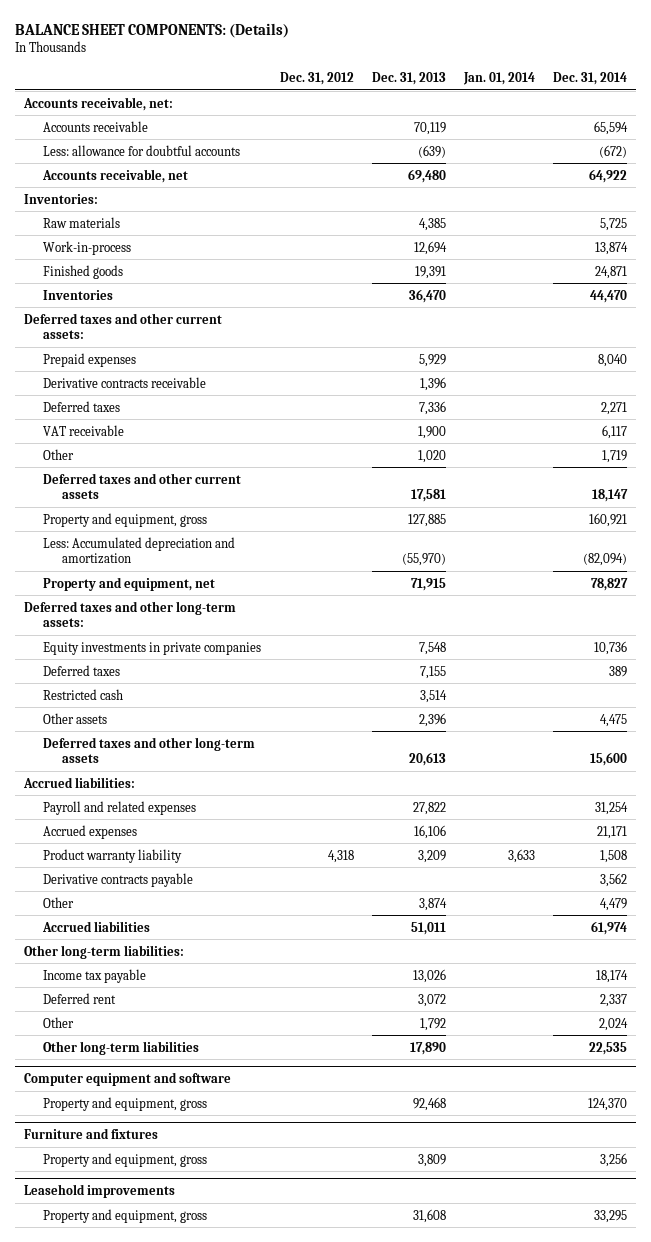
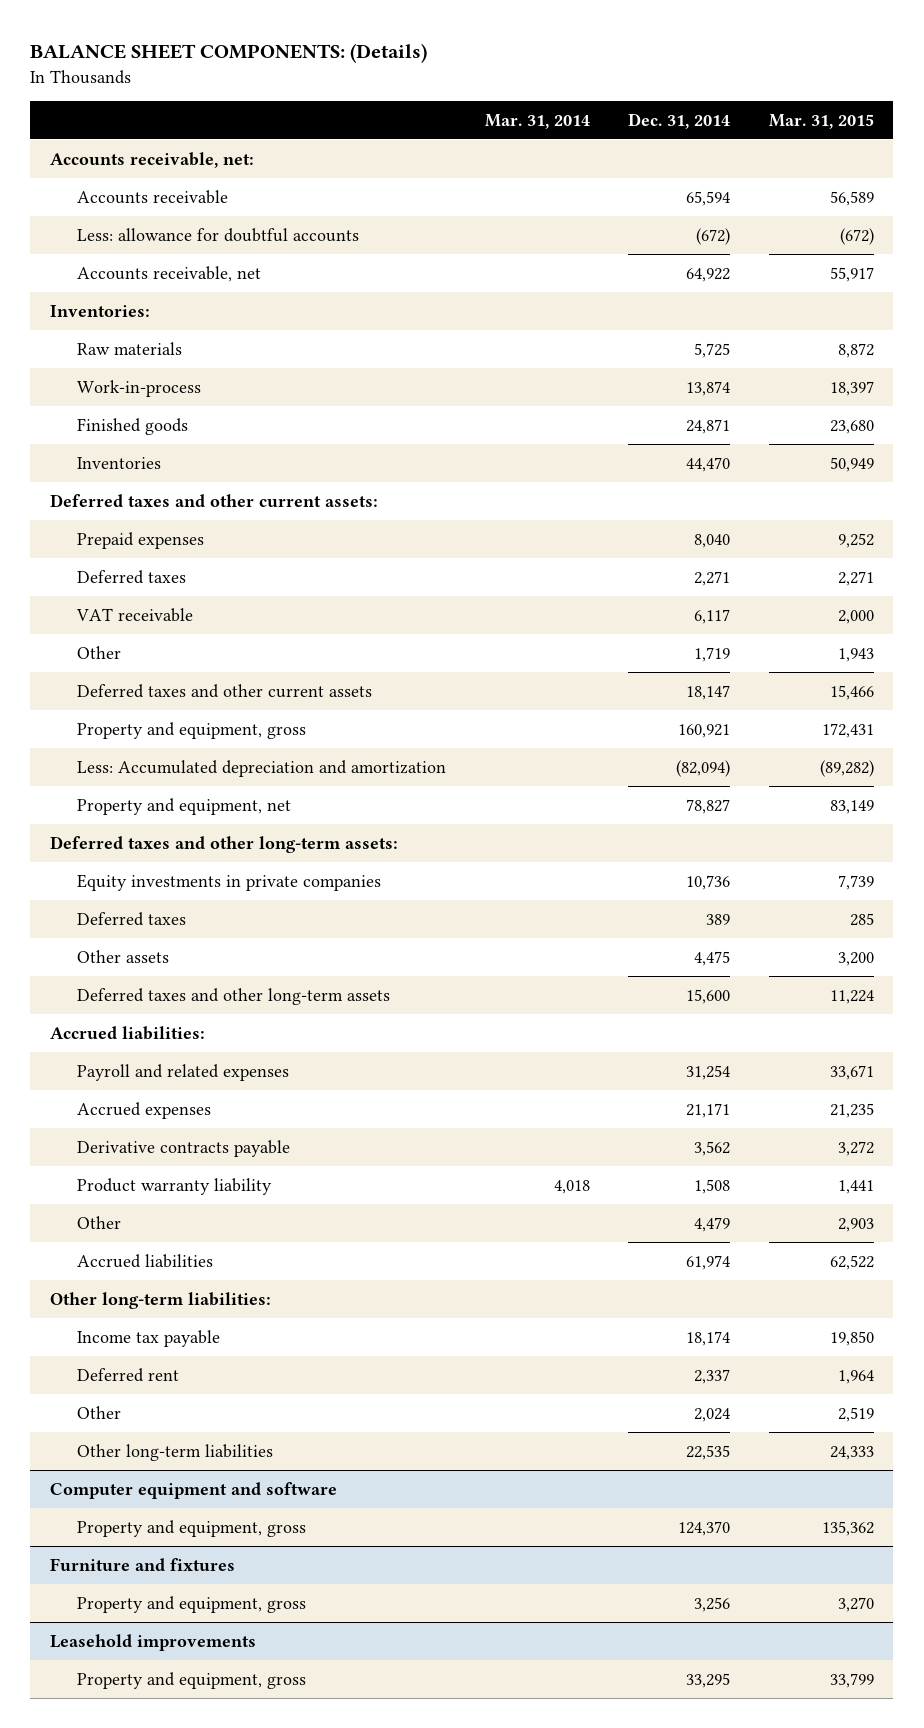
- | Dec. 31, 2012 | Dec. 31, 2013 | Jan. 01, 2014 | Dec. 31, 2014
+ | Mar. 31, 2014 | Dec. 31, 2014 | Mar. 31, 2015
- Derivative contracts receivable | | 1,396 | |
- Restricted cash | | 3,514 | |
moved down: Product warranty liability | 4,018 | 1,508 | 1,441

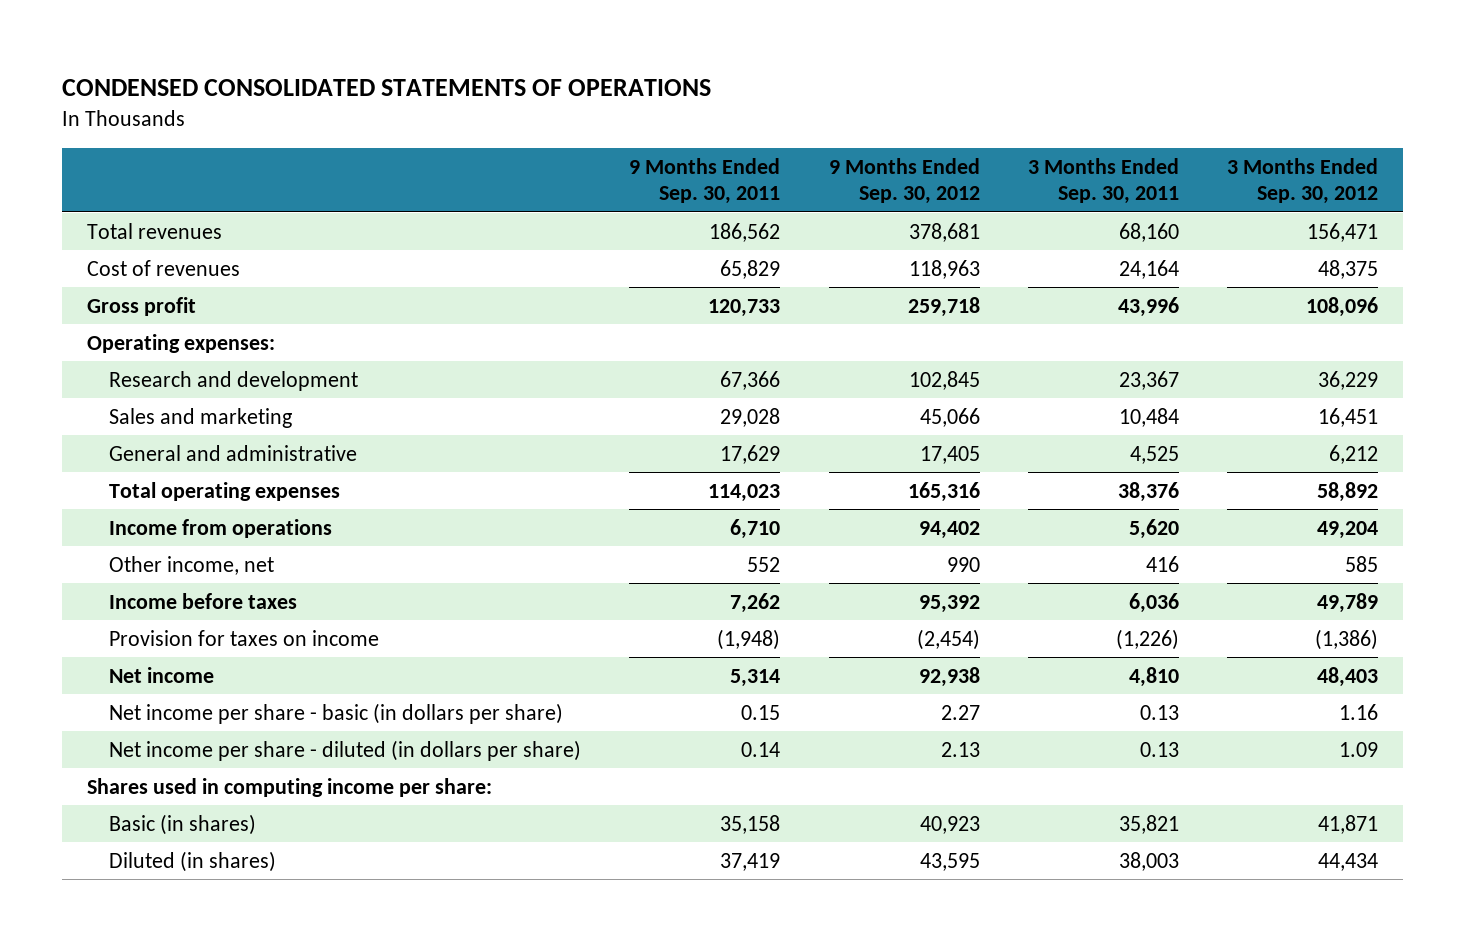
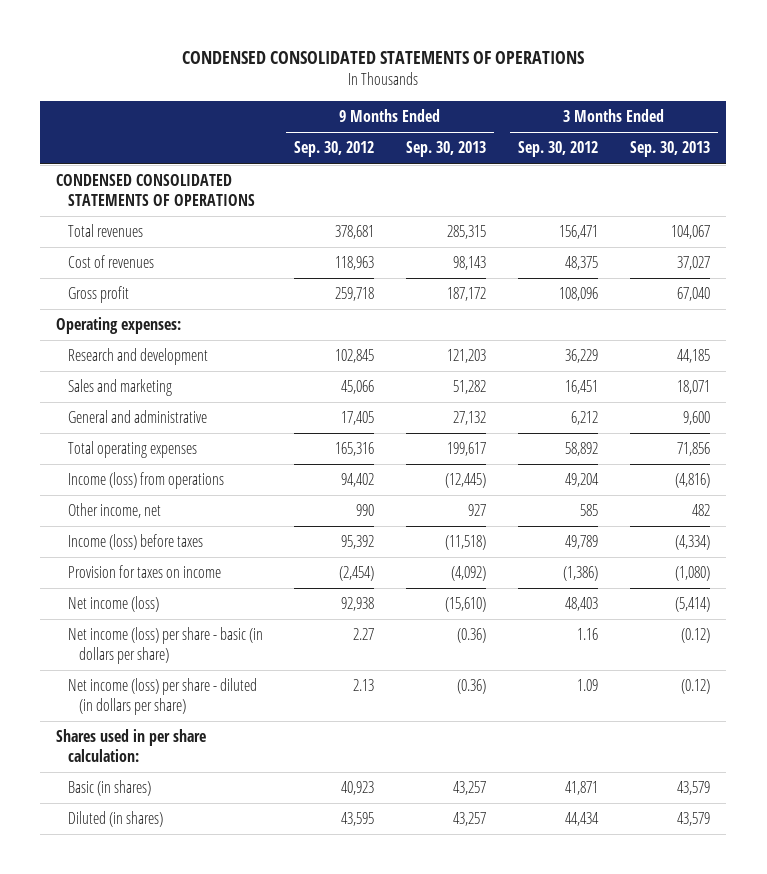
- | 9 Months Ended Sep. 30, 2011 | 9 Months Ended Sep. 30, 2012 | 3 Months Ended Sep. 30, 2011 | 3 Months Ended Sep. 30, 2012
+ | 9 Months Ended Sep. 30, 2012 | 9 Months Ended Sep. 30, 2013 | 3 Months Ended Sep. 30, 2012 | 3 Months Ended Sep. 30, 2013
+ CONDENSED CONSOLIDATED STATEMENTS OF OPERATIONS
- Income from operations | 6,710 | 94,402 | 5,620 | 49,204
+ Income (loss) from operations | 94,402 | (12,445) | 49,204 | (4,816)
- Income before taxes | 7,262 | 95,392 | 6,036 | 49,789
+ Income (loss) before taxes | 95,392 | (11,518) | 49,789 | (4,334)
- Net income | 5,314 | 92,938 | 4,810 | 48,403
- Net income per share - basic (in dollars per share) | 0.15 | 2.27 | 0.13 | 1.16
- Net income per share - diluted (in dollars per share) | 0.14 | 2.13 | 0.13 | 1.09
- Shares used in computing income per share:
+ Net income (loss) | 92,938 | (15,610) | 48,403 | (5,414)
+ Net income (loss) per share - basic (in dollars per share) | 2.27 | (0.36) | 1.16 | (0.12)
+ Net income (loss) per share - diluted (in dollars per share) | 2.13 | (0.36) | 1.09 | (0.12)
+ Shares used in per share calculation:

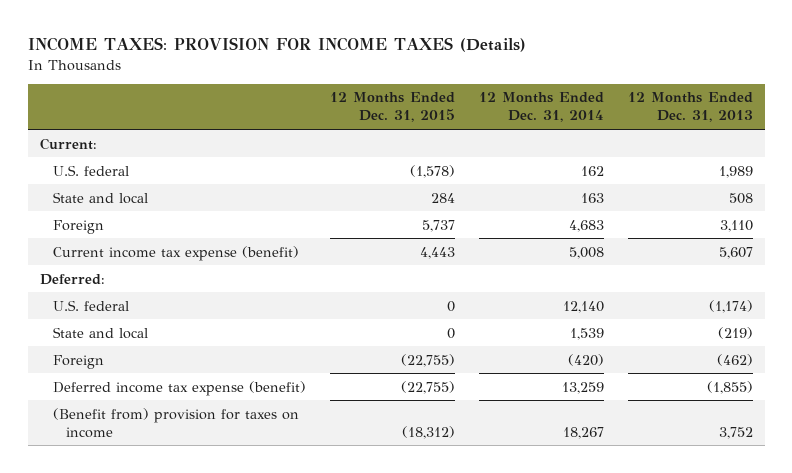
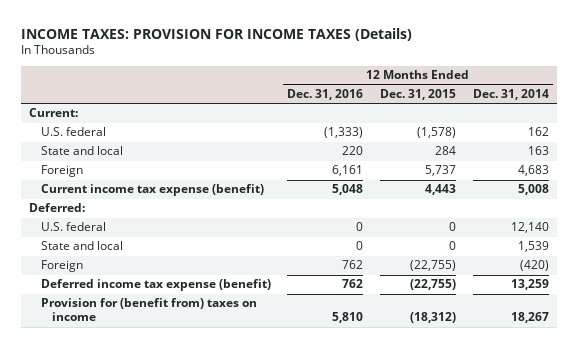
- | 12 Months Ended Dec. 31, 2015 | 12 Months Ended Dec. 31, 2014 | 12 Months Ended Dec. 31, 2013
+ | 12 Months Ended Dec. 31, 2016 | 12 Months Ended Dec. 31, 2015 | 12 Months Ended Dec. 31, 2014
- (Benefit from) provision for taxes on income | (18,312) | 18,267 | 3,752
+ Provision for (benefit from) taxes on income | 5,810 | (18,312) | 18,267

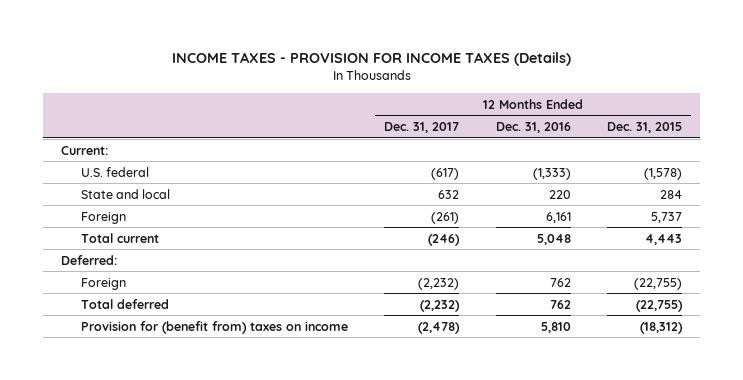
- INCOME TAXES: PROVISION FOR INCOME TAXES (Details)
+ INCOME TAXES - PROVISION FOR INCOME TAXES (Details)
- | 12 Months Ended Dec. 31, 2016 | 12 Months Ended Dec. 31, 2015 | 12 Months Ended Dec. 31, 2014
+ | 12 Months Ended Dec. 31, 2017 | 12 Months Ended Dec. 31, 2016 | 12 Months Ended Dec. 31, 2015
- Current income tax expense (benefit) | 5,048 | 4,443 | 5,008
+ Total current | (246) | 5,048 | 4,443
- U.S. federal | 0 | 0 | 12,140
- State and local | 0 | 0 | 1,539
- Deferred income tax expense (benefit) | 762 | (22,755) | 13,259
+ Total deferred | (2,232) | 762 | (22,755)

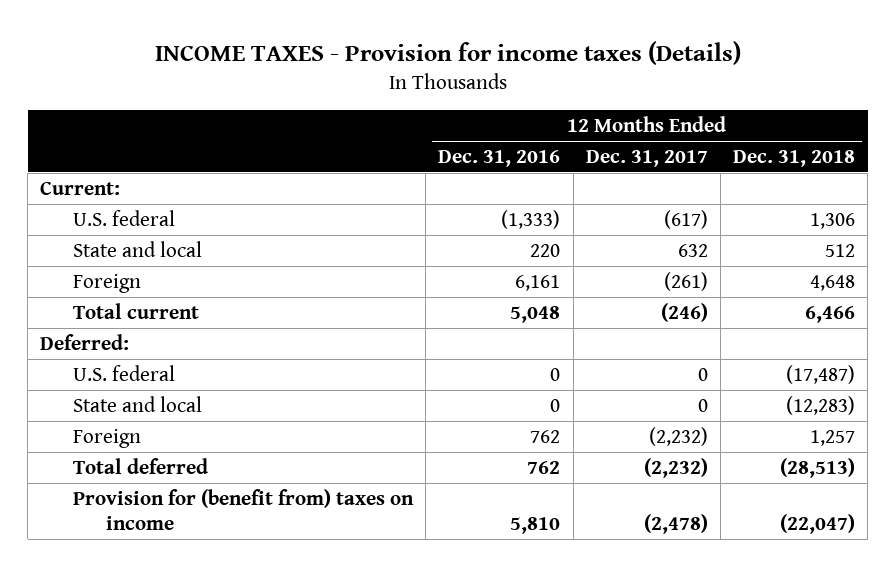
- INCOME TAXES - PROVISION FOR INCOME TAXES (Details)
+ INCOME TAXES - Provision for income taxes (Details)
- | 12 Months Ended Dec. 31, 2017 | 12 Months Ended Dec. 31, 2016 | 12 Months Ended Dec. 31, 2015
+ | 12 Months Ended Dec. 31, 2016 | 12 Months Ended Dec. 31, 2017 | 12 Months Ended Dec. 31, 2018
+ U.S. federal | 0 | 0 | (17,487)
+ State and local | 0 | 0 | (12,283)

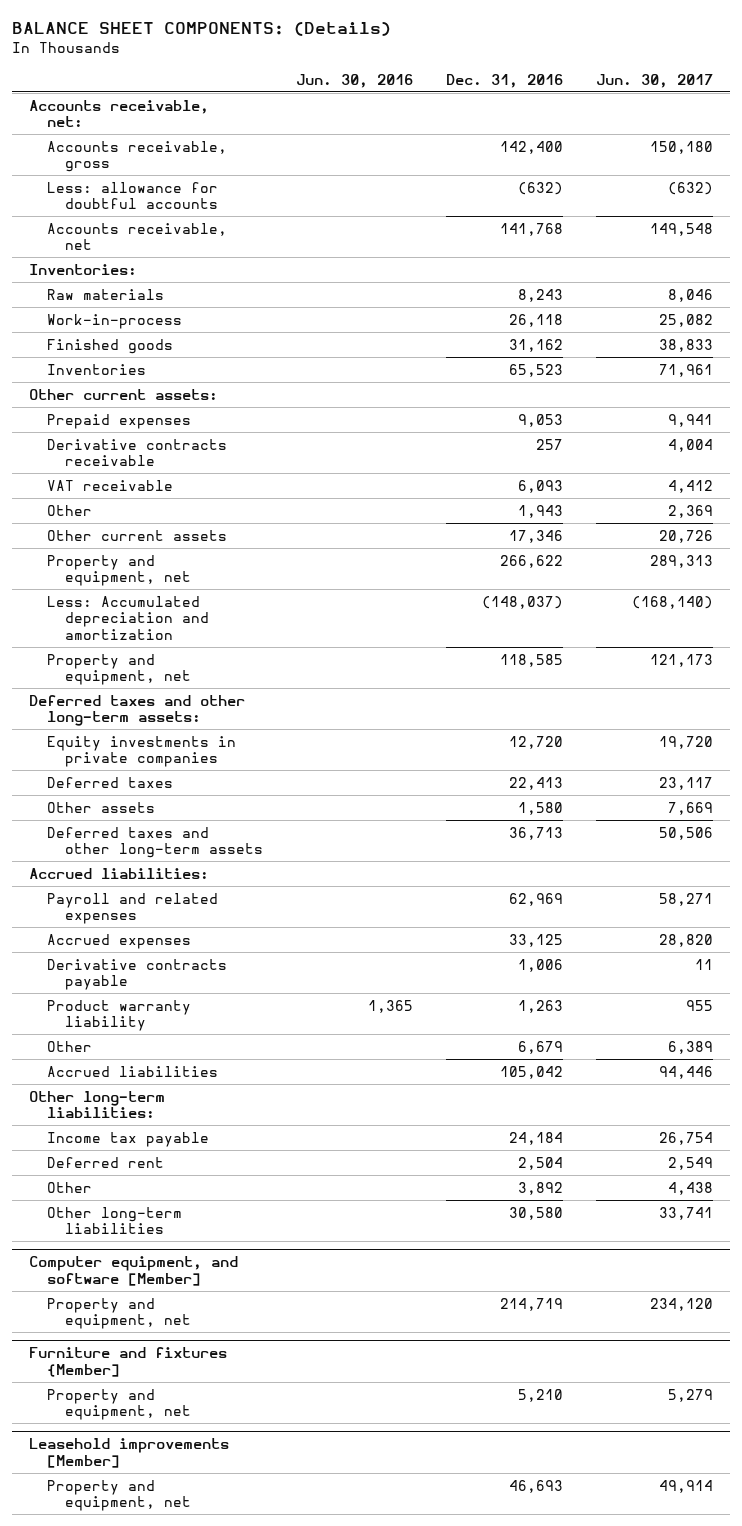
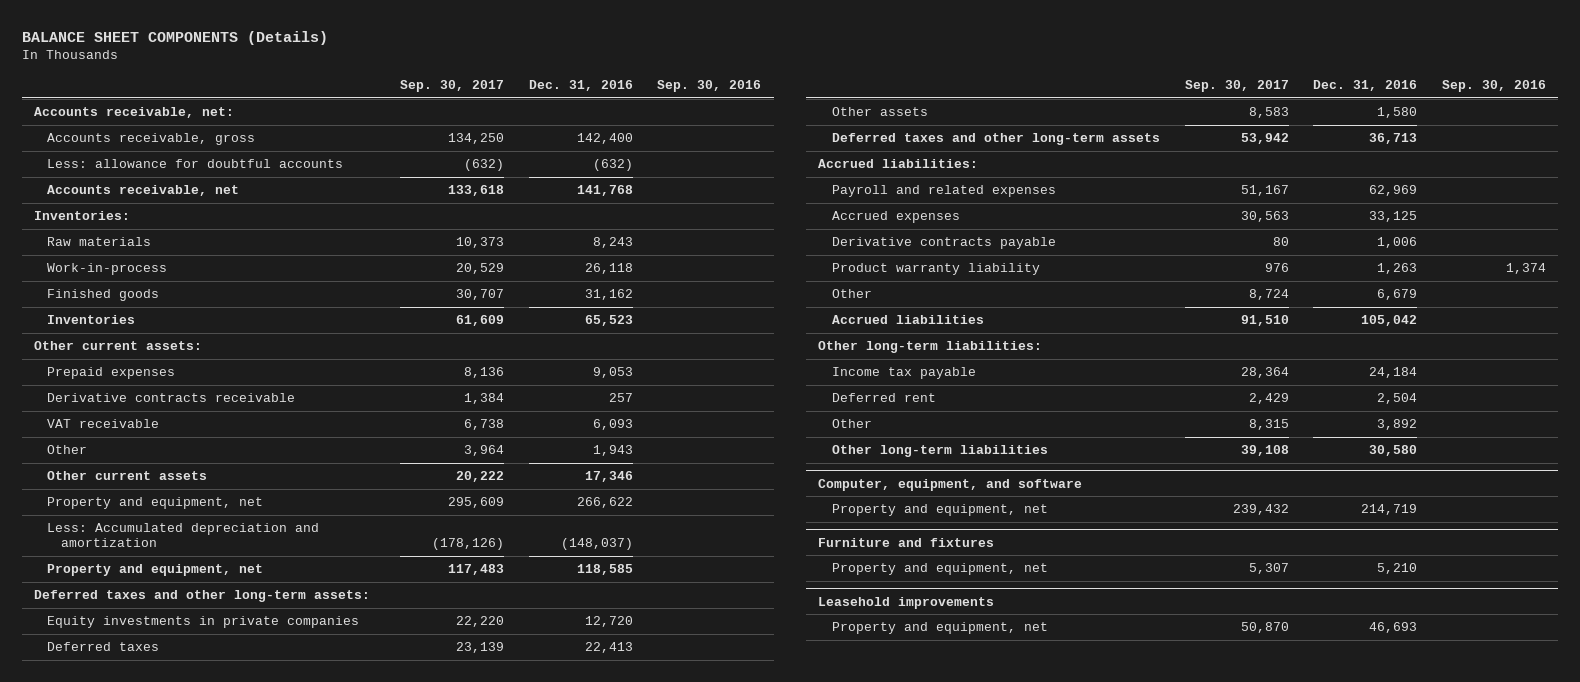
- BALANCE SHEET COMPONENTS: (Details)
+ BALANCE SHEET COMPONENTS (Details)
- | Jun. 30, 2016 | Dec. 31, 2016 | Jun. 30, 2017
+ | Sep. 30, 2017 | Dec. 31, 2016 | Sep. 30, 2016
- Computer equipment, and software [Member]
+ Computer, equipment, and software
- Furniture and fixtures {Member]
+ Furniture and fixtures
- Leasehold improvements [Member]
+ Leasehold improvements

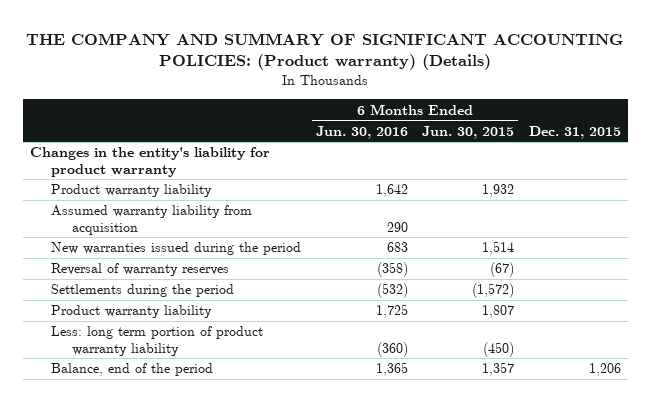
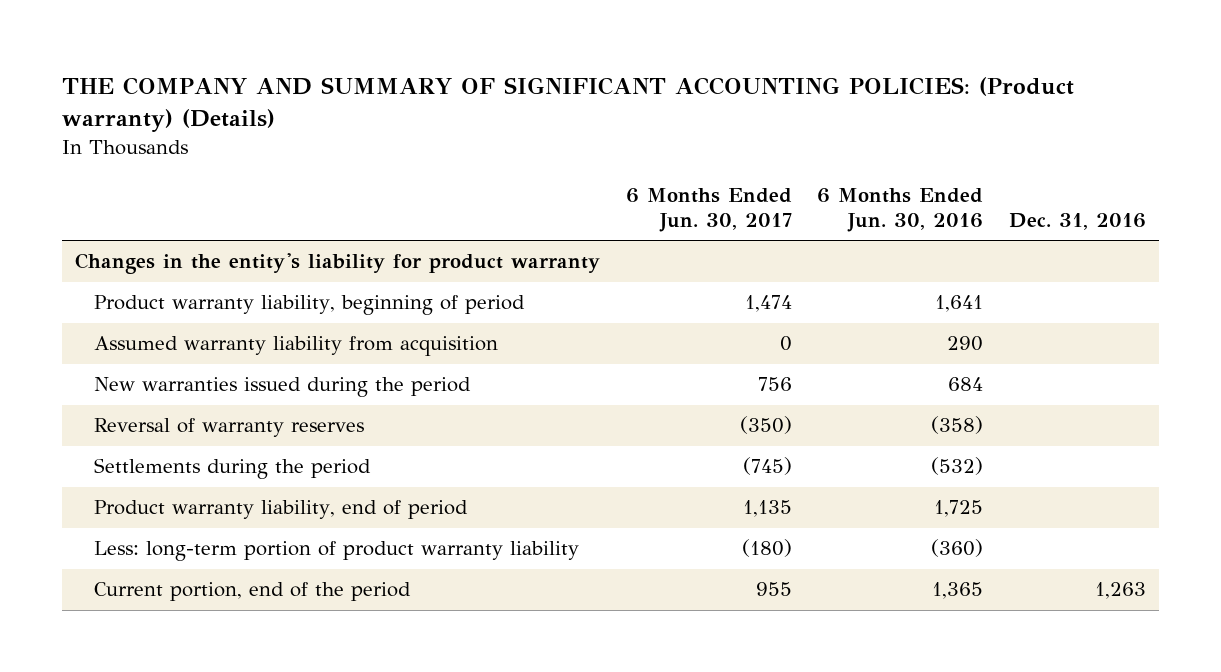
- | 6 Months Ended Jun. 30, 2016 | 6 Months Ended Jun. 30, 2015 | Dec. 31, 2015
+ | 6 Months Ended Jun. 30, 2017 | 6 Months Ended Jun. 30, 2016 | Dec. 31, 2016
- Product warranty liability | 1,642 | 1,932 |
+ Product warranty liability, beginning of period | 1,474 | 1,641 |
- New warranties issued during the period | 683 | 1,514 |
+ New warranties issued during the period | 756 | 684 |
- Product warranty liability | 1,725 | 1,807 |
- Less: long term portion of product warranty liability | (360) | (450) |
- Balance, end of the period | 1,365 | 1,357 | 1,206
+ Product warranty liability, end of period | 1,135 | 1,725 |
+ Less: long-term portion of product warranty liability | (180) | (360) |
+ Current portion, end of the period | 955 | 1,365 | 1,263

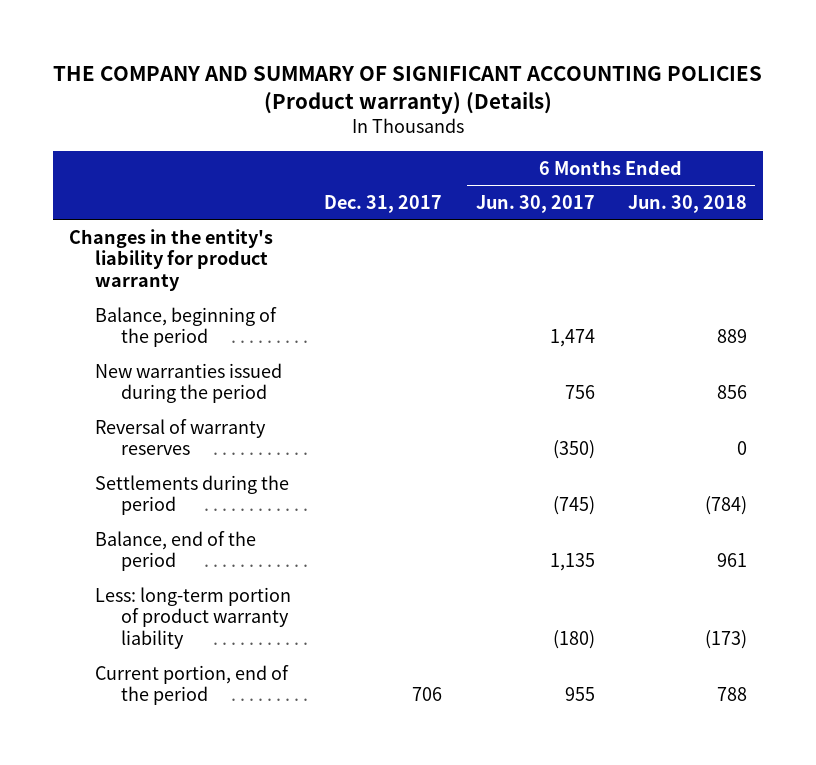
- THE COMPANY AND SUMMARY OF SIGNIFICANT ACCOUNTING POLICIES: (Product warranty) (Details)
+ THE COMPANY AND SUMMARY OF SIGNIFICANT ACCOUNTING POLICIES (Product warranty) (Details)
- | 6 Months Ended Jun. 30, 2017 | 6 Months Ended Jun. 30, 2016 | Dec. 31, 2016
+ | Dec. 31, 2017 | 6 Months Ended Jun. 30, 2017 | 6 Months Ended Jun. 30, 2018
- Product warranty liability, beginning of period | 1,474 | 1,641 |
- Assumed warranty liability from acquisition | 0 | 290 |
+ Balance, beginning of the period | | 1,474 | 889
- Product warranty liability, end of period | 1,135 | 1,725 |
+ Balance, end of the period | | 1,135 | 961

